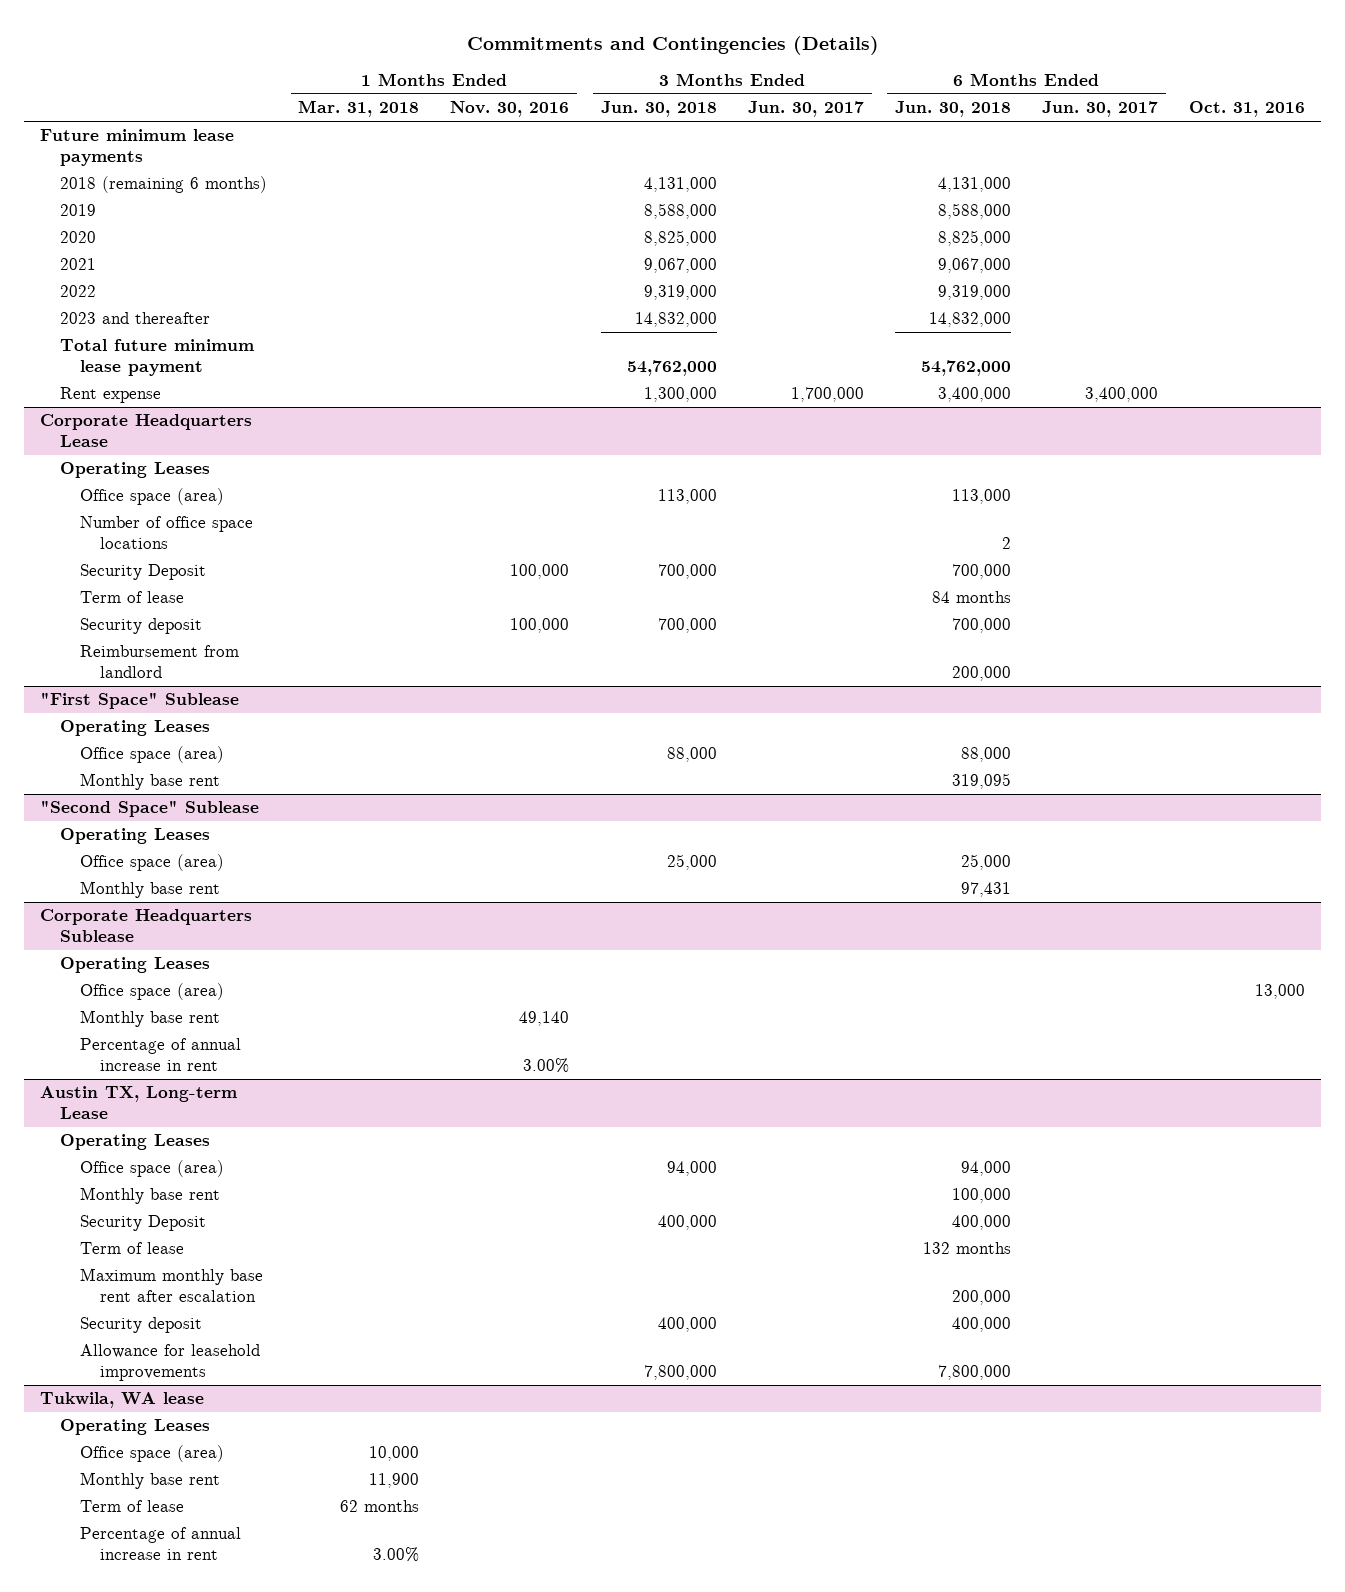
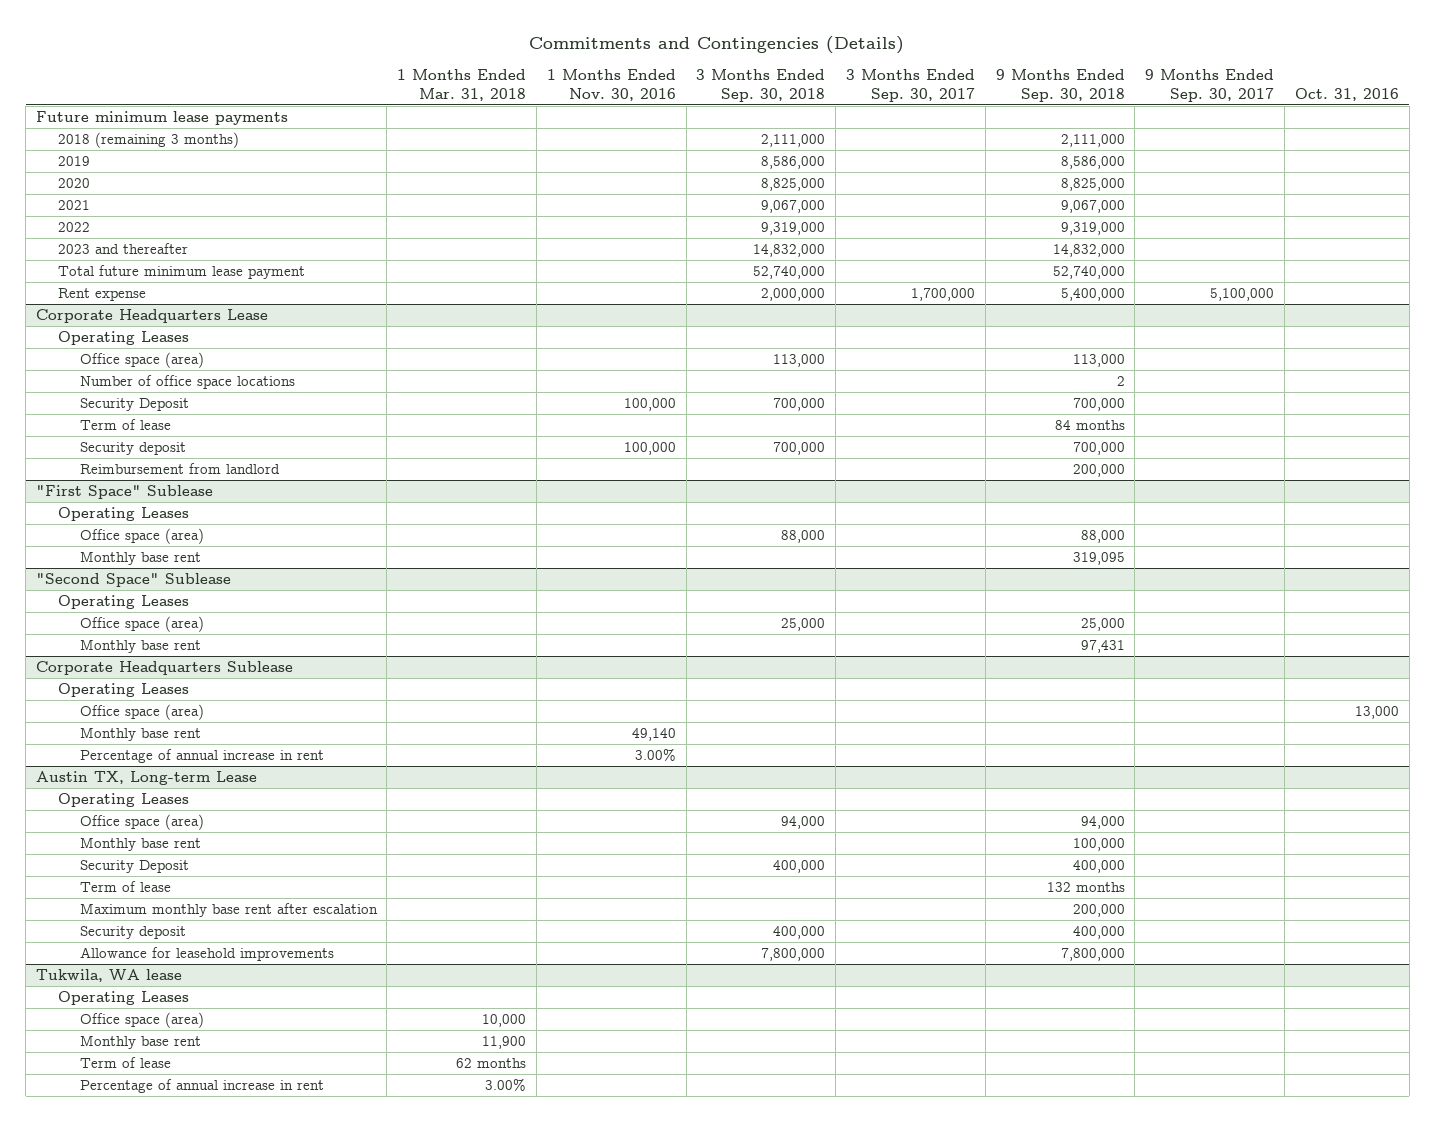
- | 1 Months Ended Mar. 31, 2018 | 1 Months Ended Nov. 30, 2016 | 3 Months Ended Jun. 30, 2018 | 3 Months Ended Jun. 30, 2017 | 6 Months Ended Jun. 30, 2018 | 6 Months Ended Jun. 30, 2017 | Oct. 31, 2016
+ | 1 Months Ended Mar. 31, 2018 | 1 Months Ended Nov. 30, 2016 | 3 Months Ended Sep. 30, 2018 | 3 Months Ended Sep. 30, 2017 | 9 Months Ended Sep. 30, 2018 | 9 Months Ended Sep. 30, 2017 | Oct. 31, 2016
- 2018 (remaining 6 months) | | | 4,131,000 | | 4,131,000 | |
+ 2018 (remaining 3 months) | | | 2,111,000 | | 2,111,000 | |

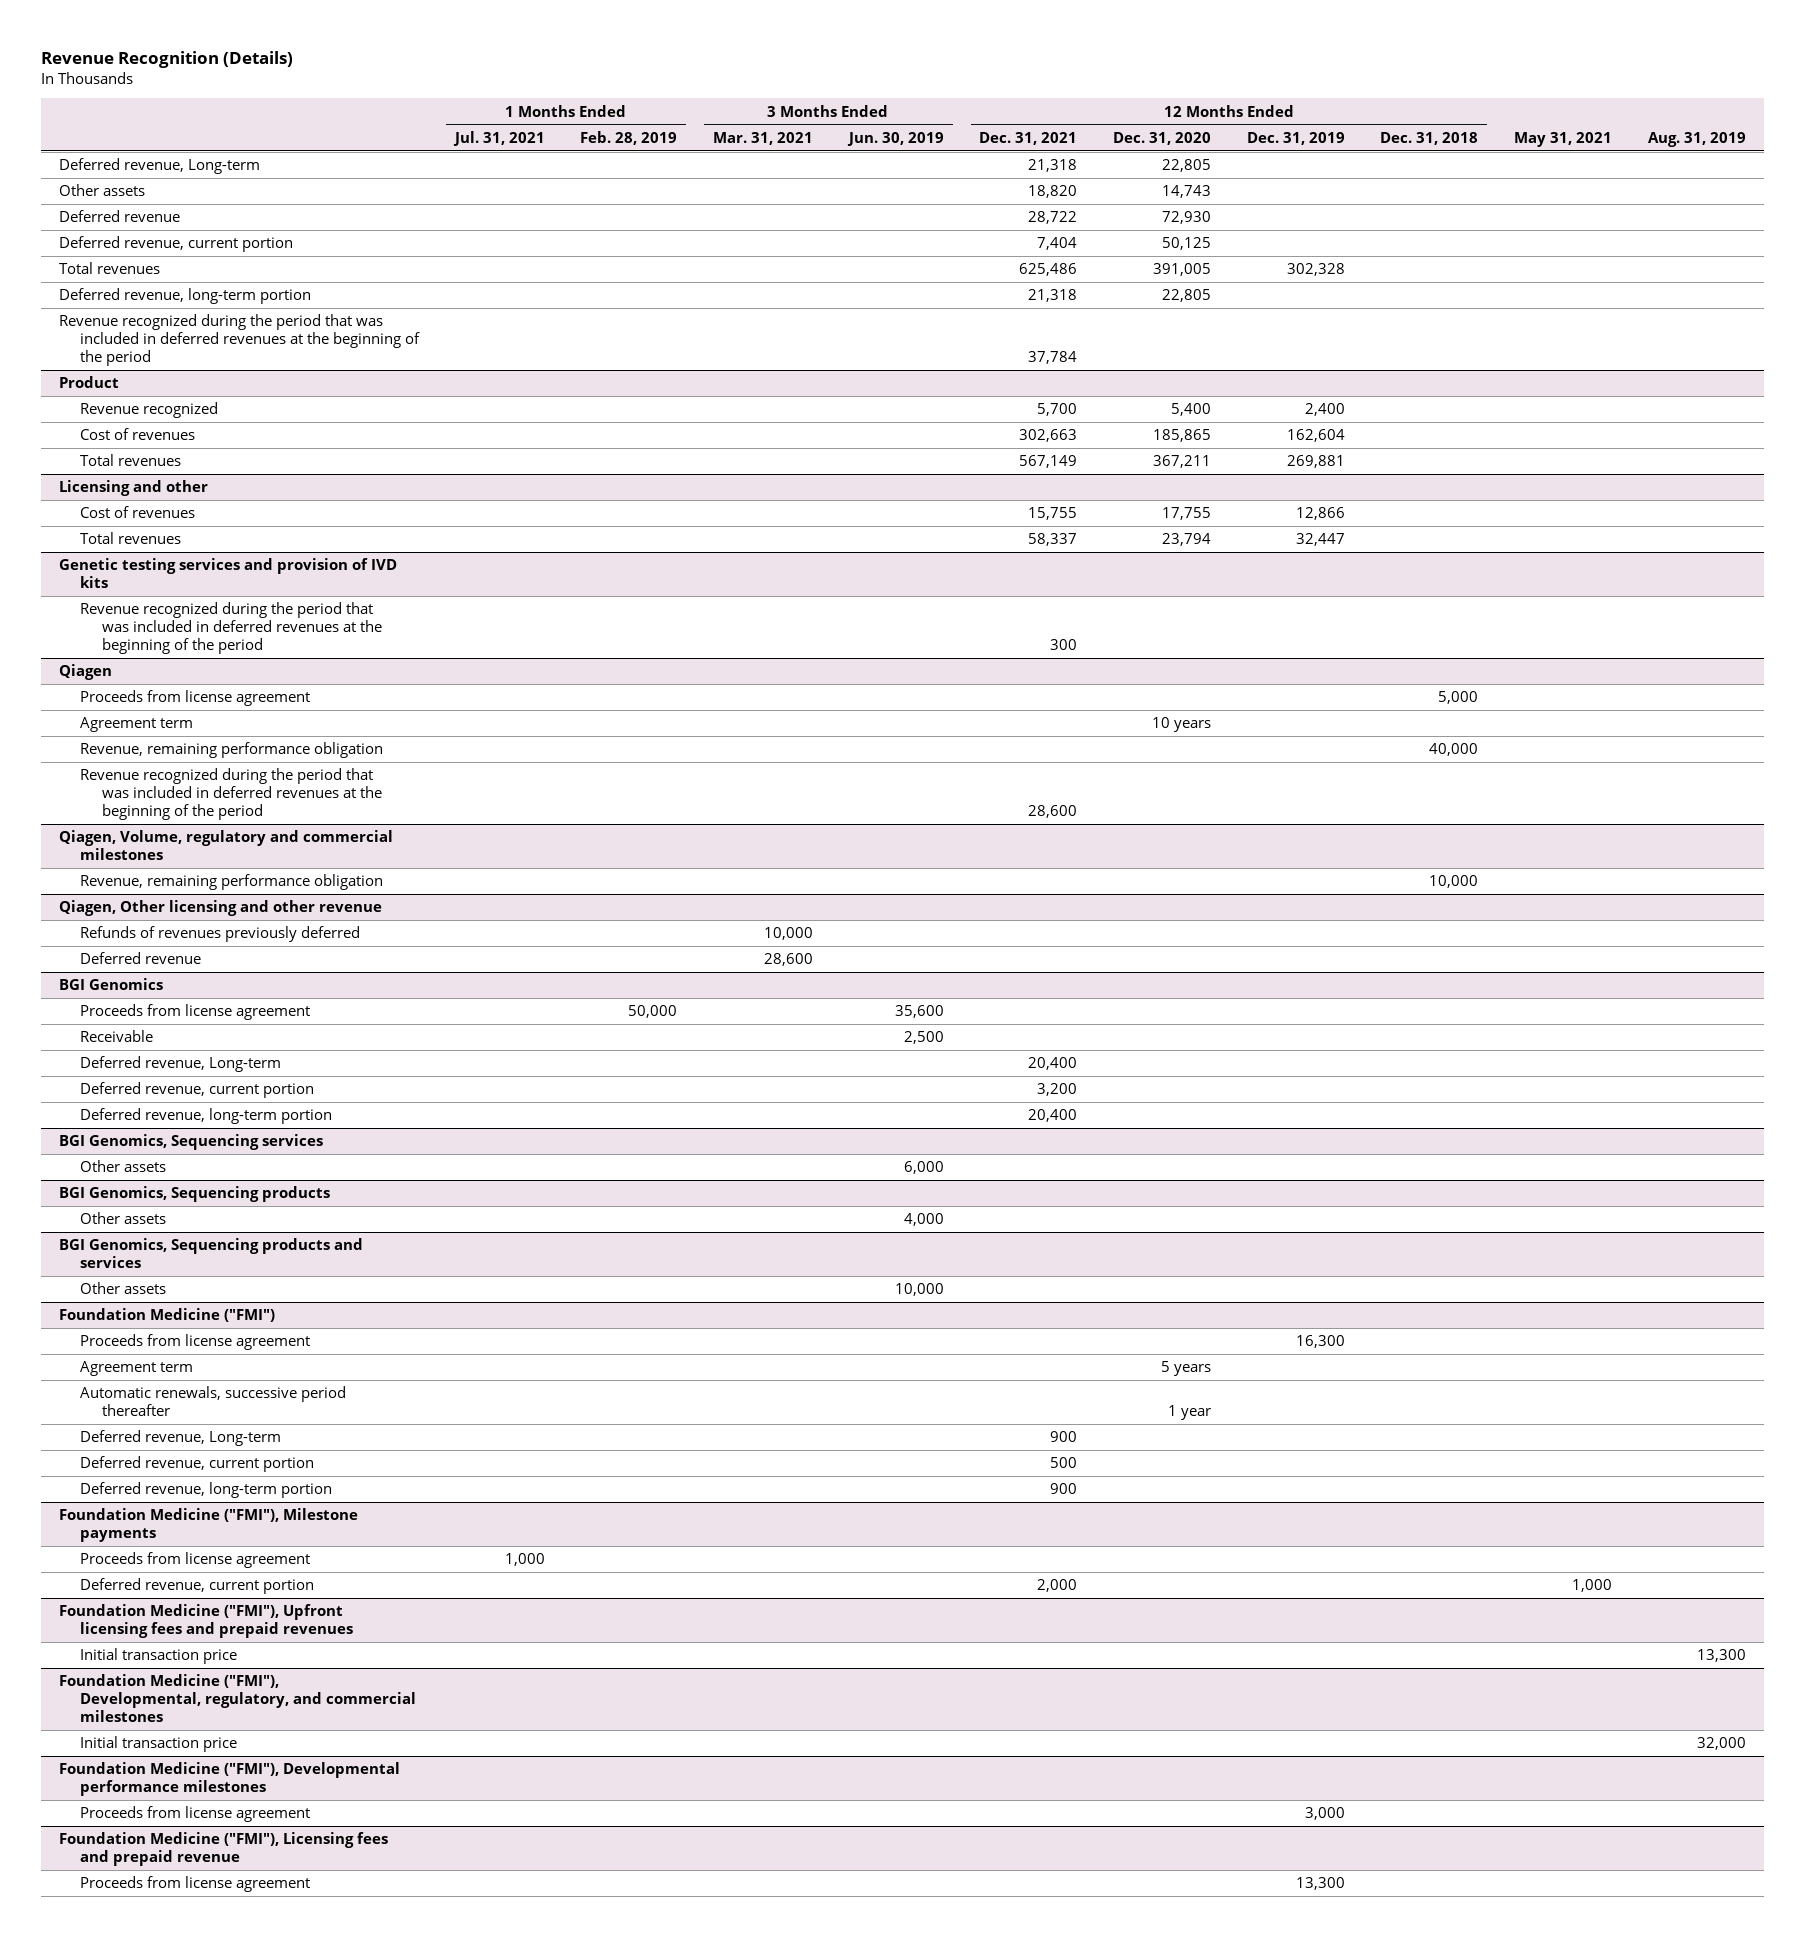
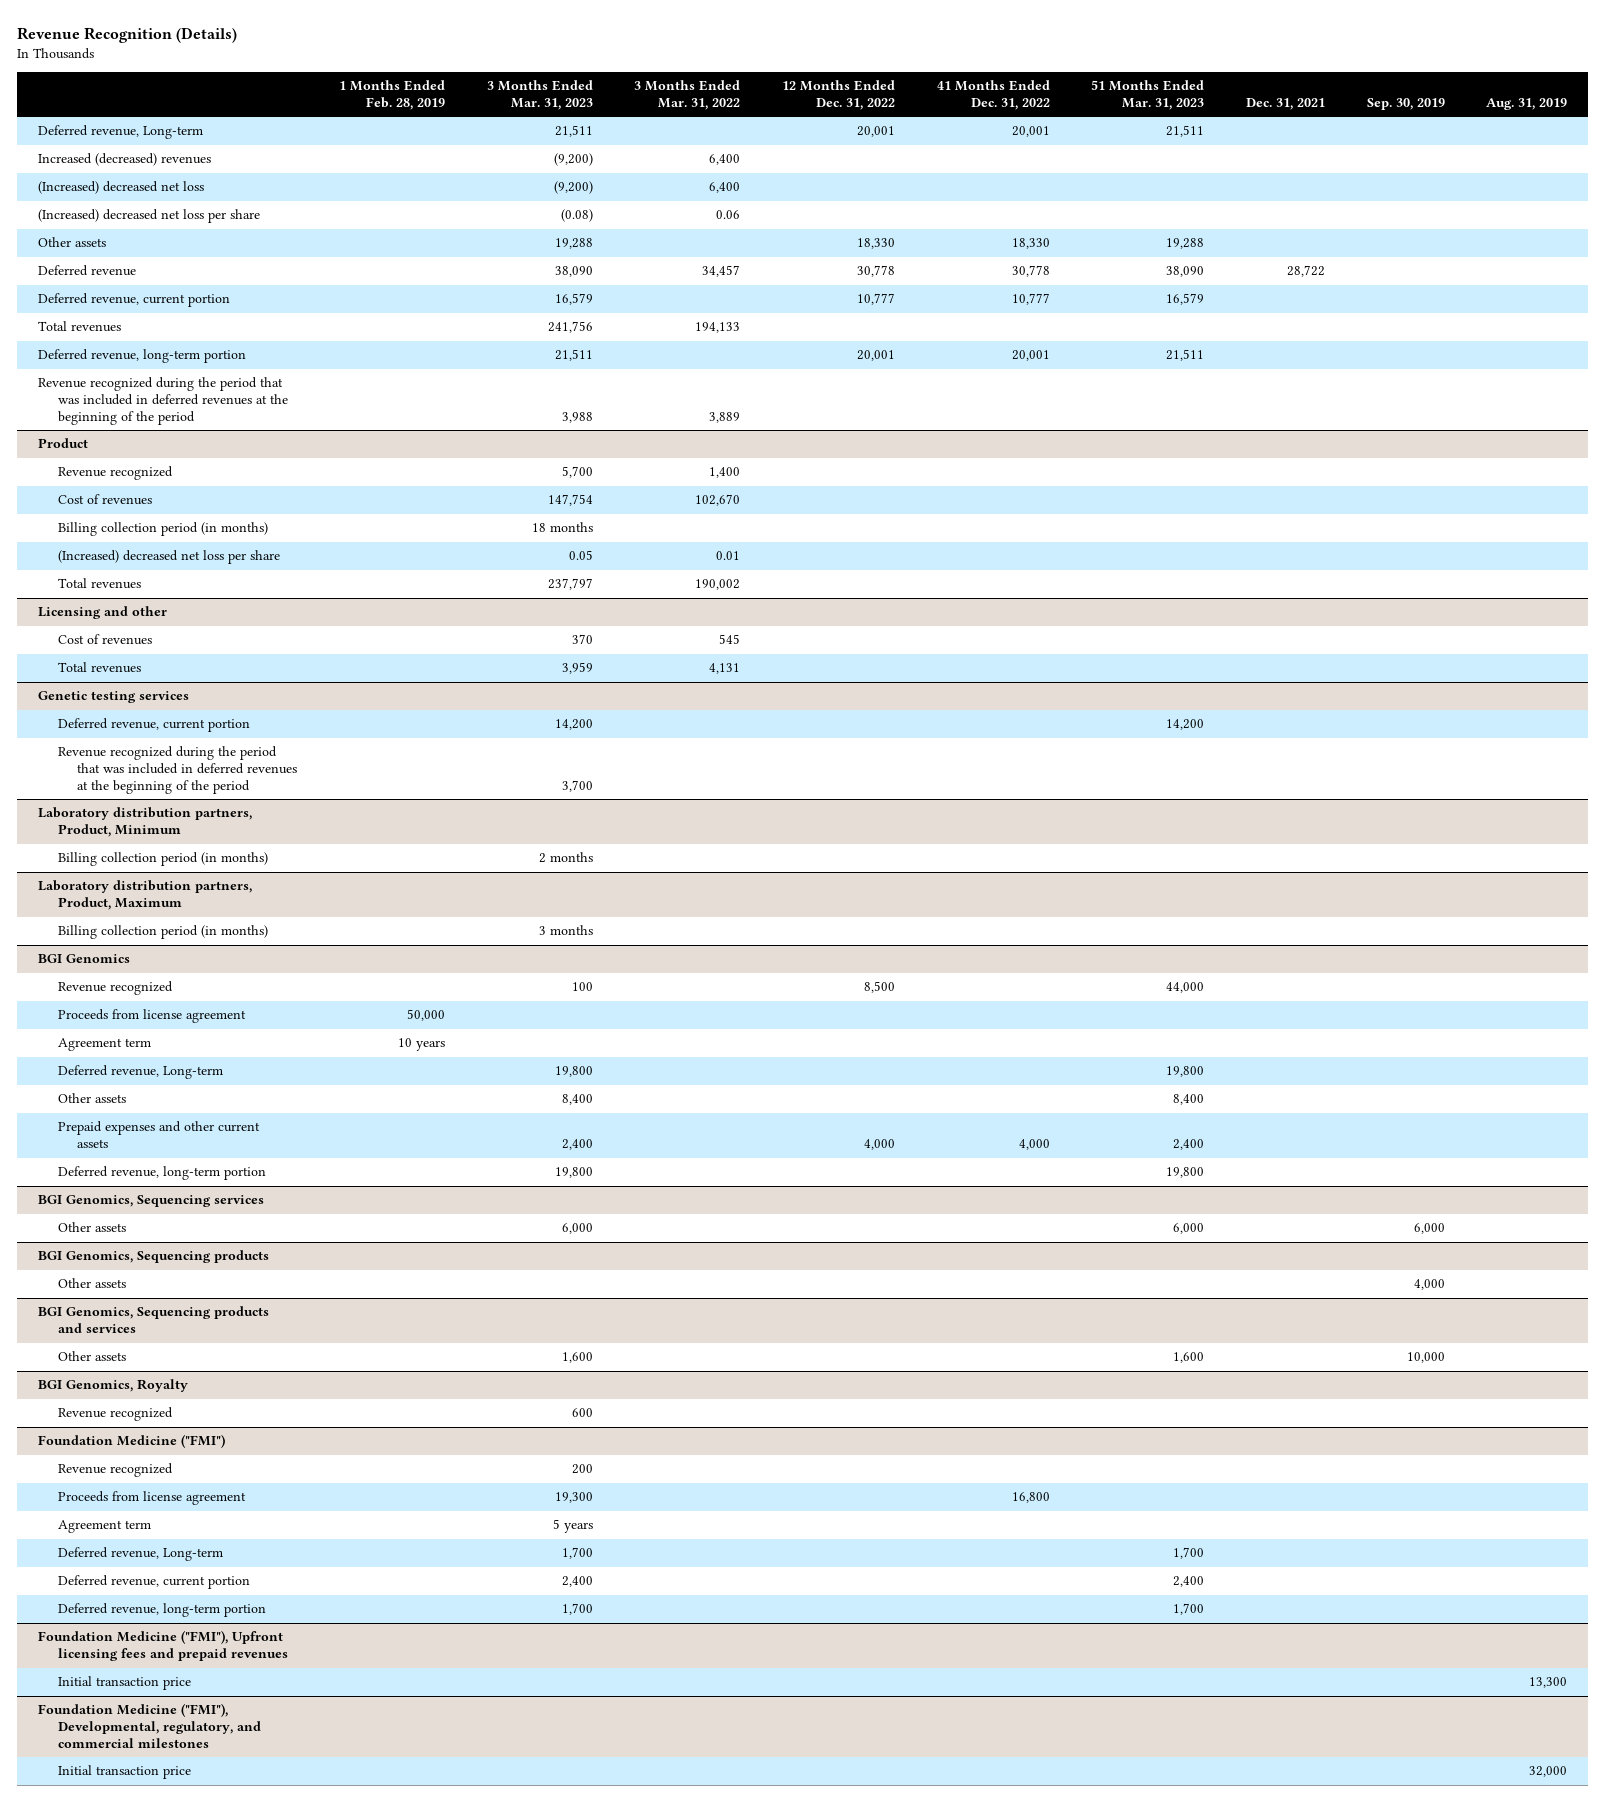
- | 1 Months Ended Jul. 31, 2021 | 1 Months Ended Feb. 28, 2019 | 3 Months Ended Mar. 31, 2021 | 3 Months Ended Jun. 30, 2019 | 12 Months Ended Dec. 31, 2021 | 12 Months Ended Dec. 31, 2020 | 12 Months Ended Dec. 31, 2019 | 12 Months Ended Dec. 31, 2018 | May 31, 2021 | Aug. 31, 2019
+ | 1 Months Ended Feb. 28, 2019 | 3 Months Ended Mar. 31, 2023 | 3 Months Ended Mar. 31, 2022 | 12 Months Ended Dec. 31, 2022 | 41 Months Ended Dec. 31, 2022 | 51 Months Ended Mar. 31, 2023 | Dec. 31, 2021 | Sep. 30, 2019 | Aug. 31, 2019
+ Increased (decreased) revenues | | (9,200) | 6,400 | | | | | |
+ (Increased) decreased net loss | | (9,200) | 6,400 | | | | | |
+ (Increased) decreased net loss per share | | (0.08) | 0.06 | | | | | |
@ Product
+ Billing collection period (in months) | | 18 months | | | | | | |
+ (Increased) decreased net loss per share | | 0.05 | 0.01 | | | | | |
- Genetic testing services and provision of IVD kits
- Revenue recognized during the period that was included in deferred revenues at the beginning of the period | | | | | 300 | | | | |
- Qiagen
- Proceeds from license agreement | | | | | | | | 5,000 | |
- Agreement term | | | | | | 10 years | | | |
- Revenue, remaining performance obligation | | | | | | | | 40,000 | |
- Revenue recognized during the period that was included in deferred revenues at the beginning of the period | | | | | 28,600 | | | | |
- Qiagen, Volume, regulatory and commercial milestones
- Revenue, remaining performance obligation | | | | | | | | 10,000 | |
- Qiagen, Other licensing and other revenue
- Refunds of revenues previously deferred | | | 10,000 | | | | | | |
- Deferred revenue | | | 28,600 | | | | | | |
+ Genetic testing services
+ Deferred revenue, current portion | | 14,200 | | | | 14,200 | | |
+ Revenue recognized during the period that was included in deferred revenues at the beginning of the period | | 3,700 | | | | | | |
+ Laboratory distribution partners, Product, Minimum
+ Billing collection period (in months) | | 2 months | | | | | | |
+ Laboratory distribution partners, Product, Maximum
+ Billing collection period (in months) | | 3 months | | | | | | |
@ BGI Genomics
+ Revenue recognized | | 100 | | 8,500 | | 44,000 | | |
- Receivable | | | | 2,500 | | | | | |
+ Agreement term | 10 years | | | | | | | |
- Deferred revenue, current portion | | | | | 3,200 | | | | |
+ Other assets | | 8,400 | | | | 8,400 | | |
+ Prepaid expenses and other current assets | | 2,400 | | 4,000 | 4,000 | 2,400 | | |
+ BGI Genomics, Royalty
+ Revenue recognized | | 600 | | | | | | |
@ Foundation Medicine ("FMI")
+ Revenue recognized | | 200 | | | | | | |
- Automatic renewals, successive period thereafter | | | | | | 1 year | | | |
- Foundation Medicine ("FMI"), Milestone payments
- Proceeds from license agreement | 1,000 | | | | | | | | |
- Deferred revenue, current portion | | | | | 2,000 | | | | 1,000 |
- Foundation Medicine ("FMI"), Developmental performance milestones
- Proceeds from license agreement | | | | | | | 3,000 | | |
- Foundation Medicine ("FMI"), Licensing fees and prepaid revenue
- Proceeds from license agreement | | | | | | | 13,300 | | |

